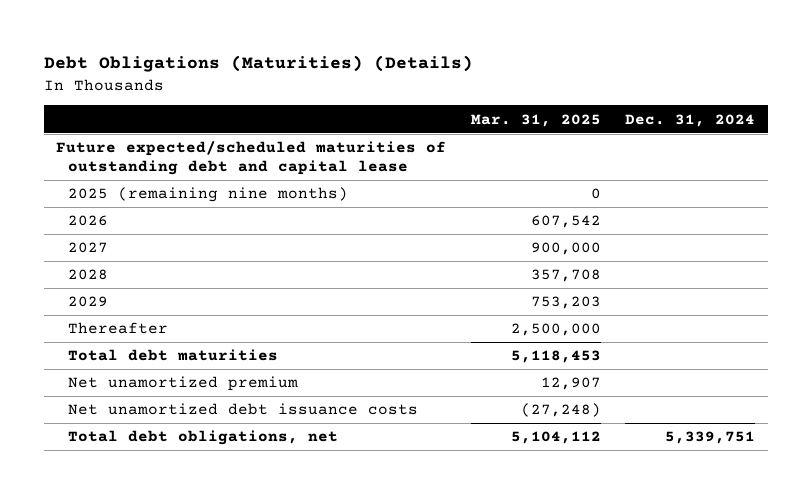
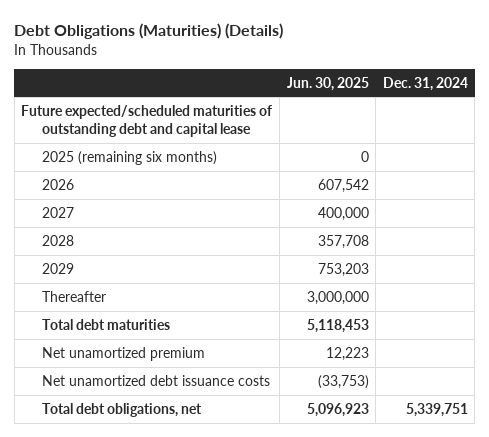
- | Mar. 31, 2025 | Dec. 31, 2024
+ | Jun. 30, 2025 | Dec. 31, 2024
- 2025 (remaining nine months) | 0 |
+ 2025 (remaining six months) | 0 |

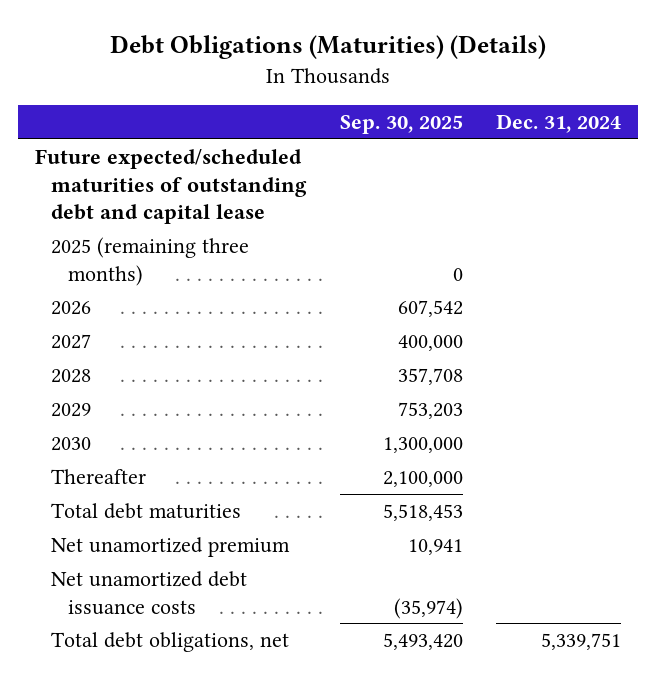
- | Jun. 30, 2025 | Dec. 31, 2024
+ | Sep. 30, 2025 | Dec. 31, 2024
- 2025 (remaining six months) | 0 |
+ 2025 (remaining three months) | 0 |
+ 2030 | 1,300,000 |

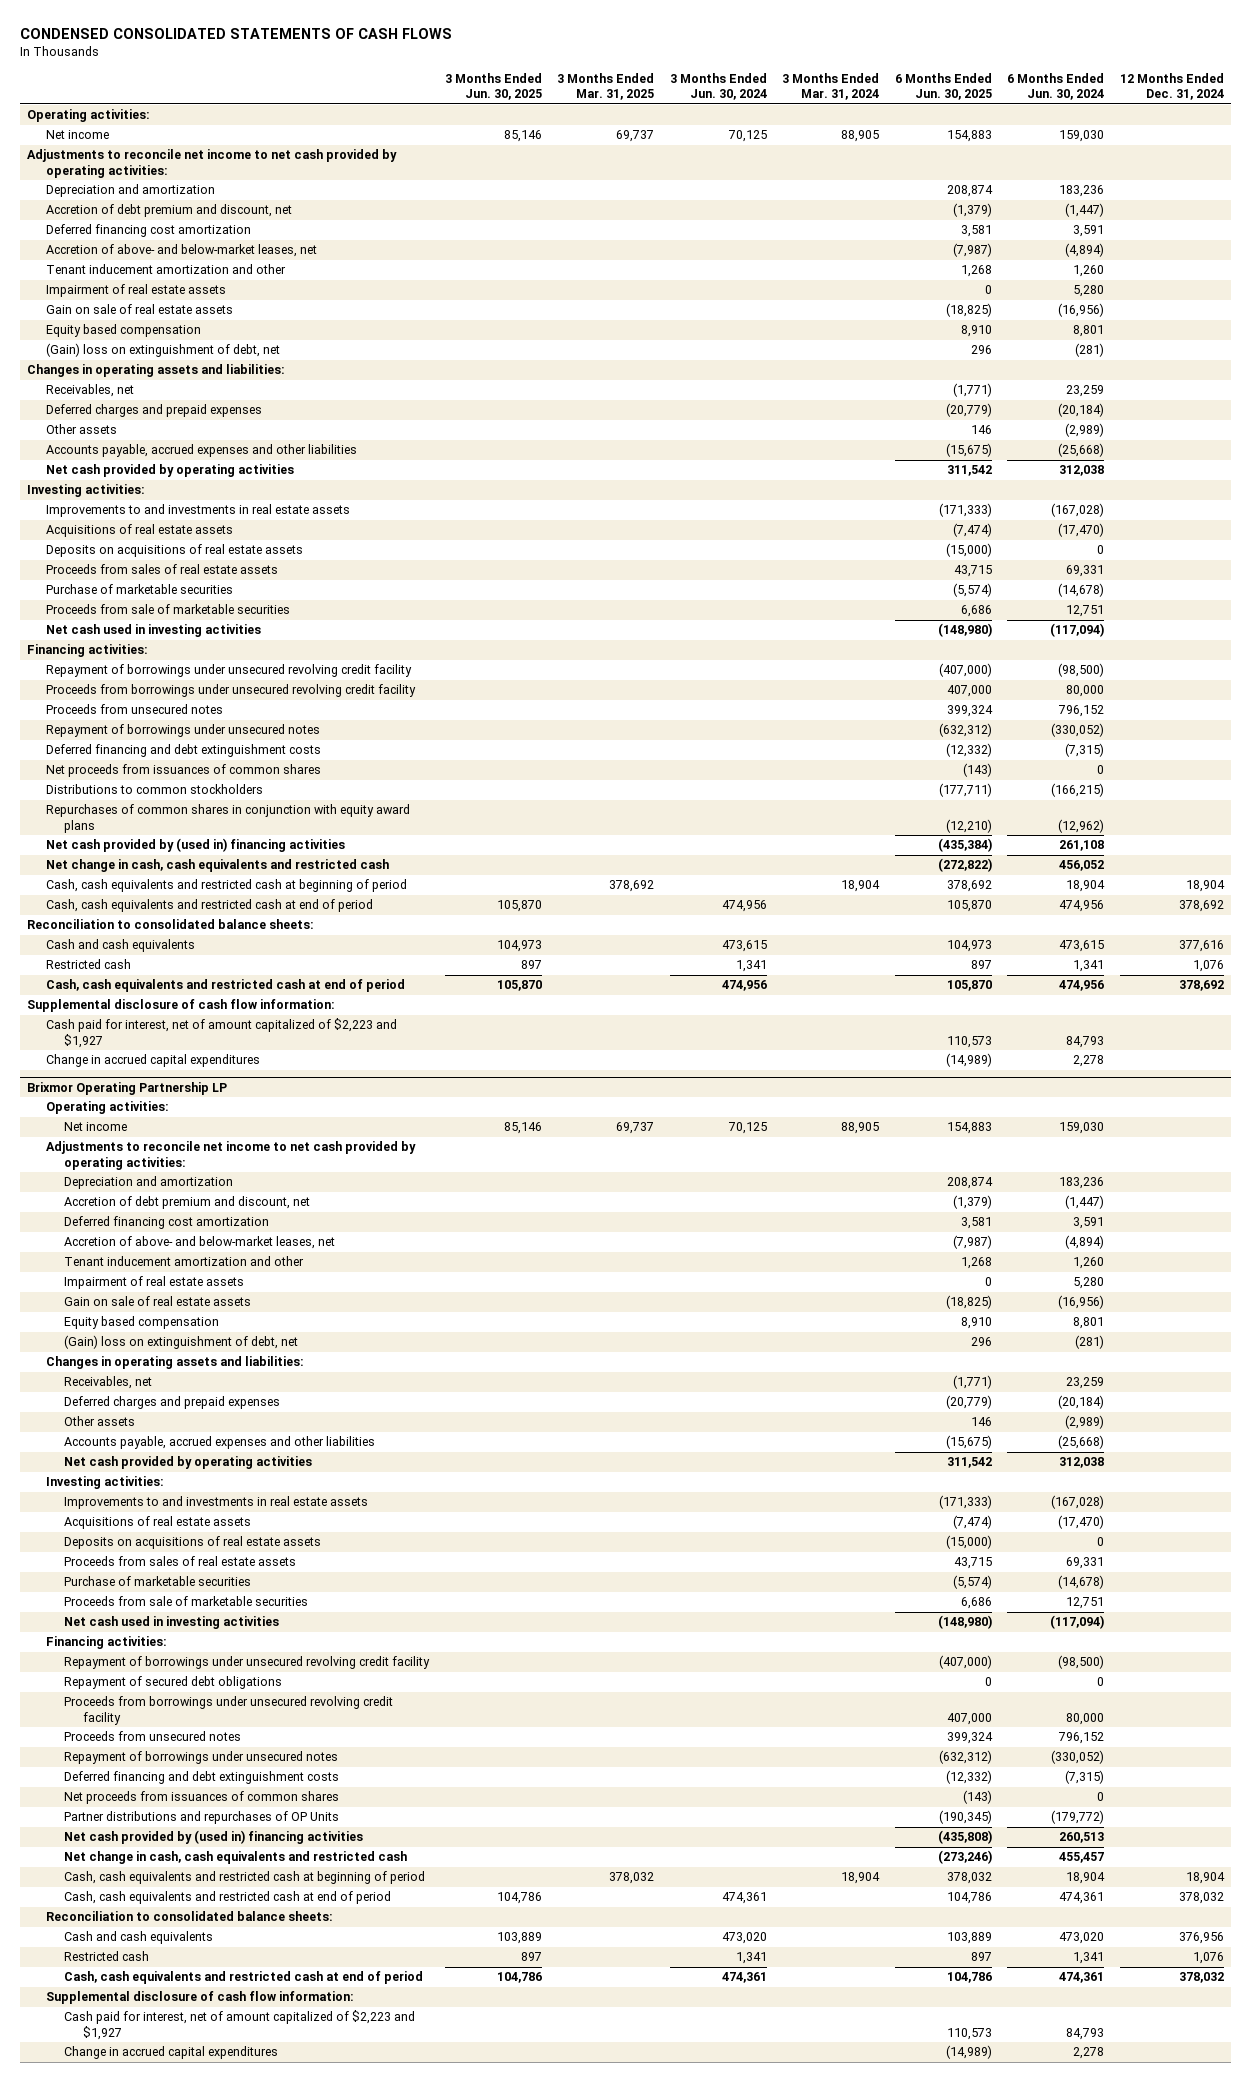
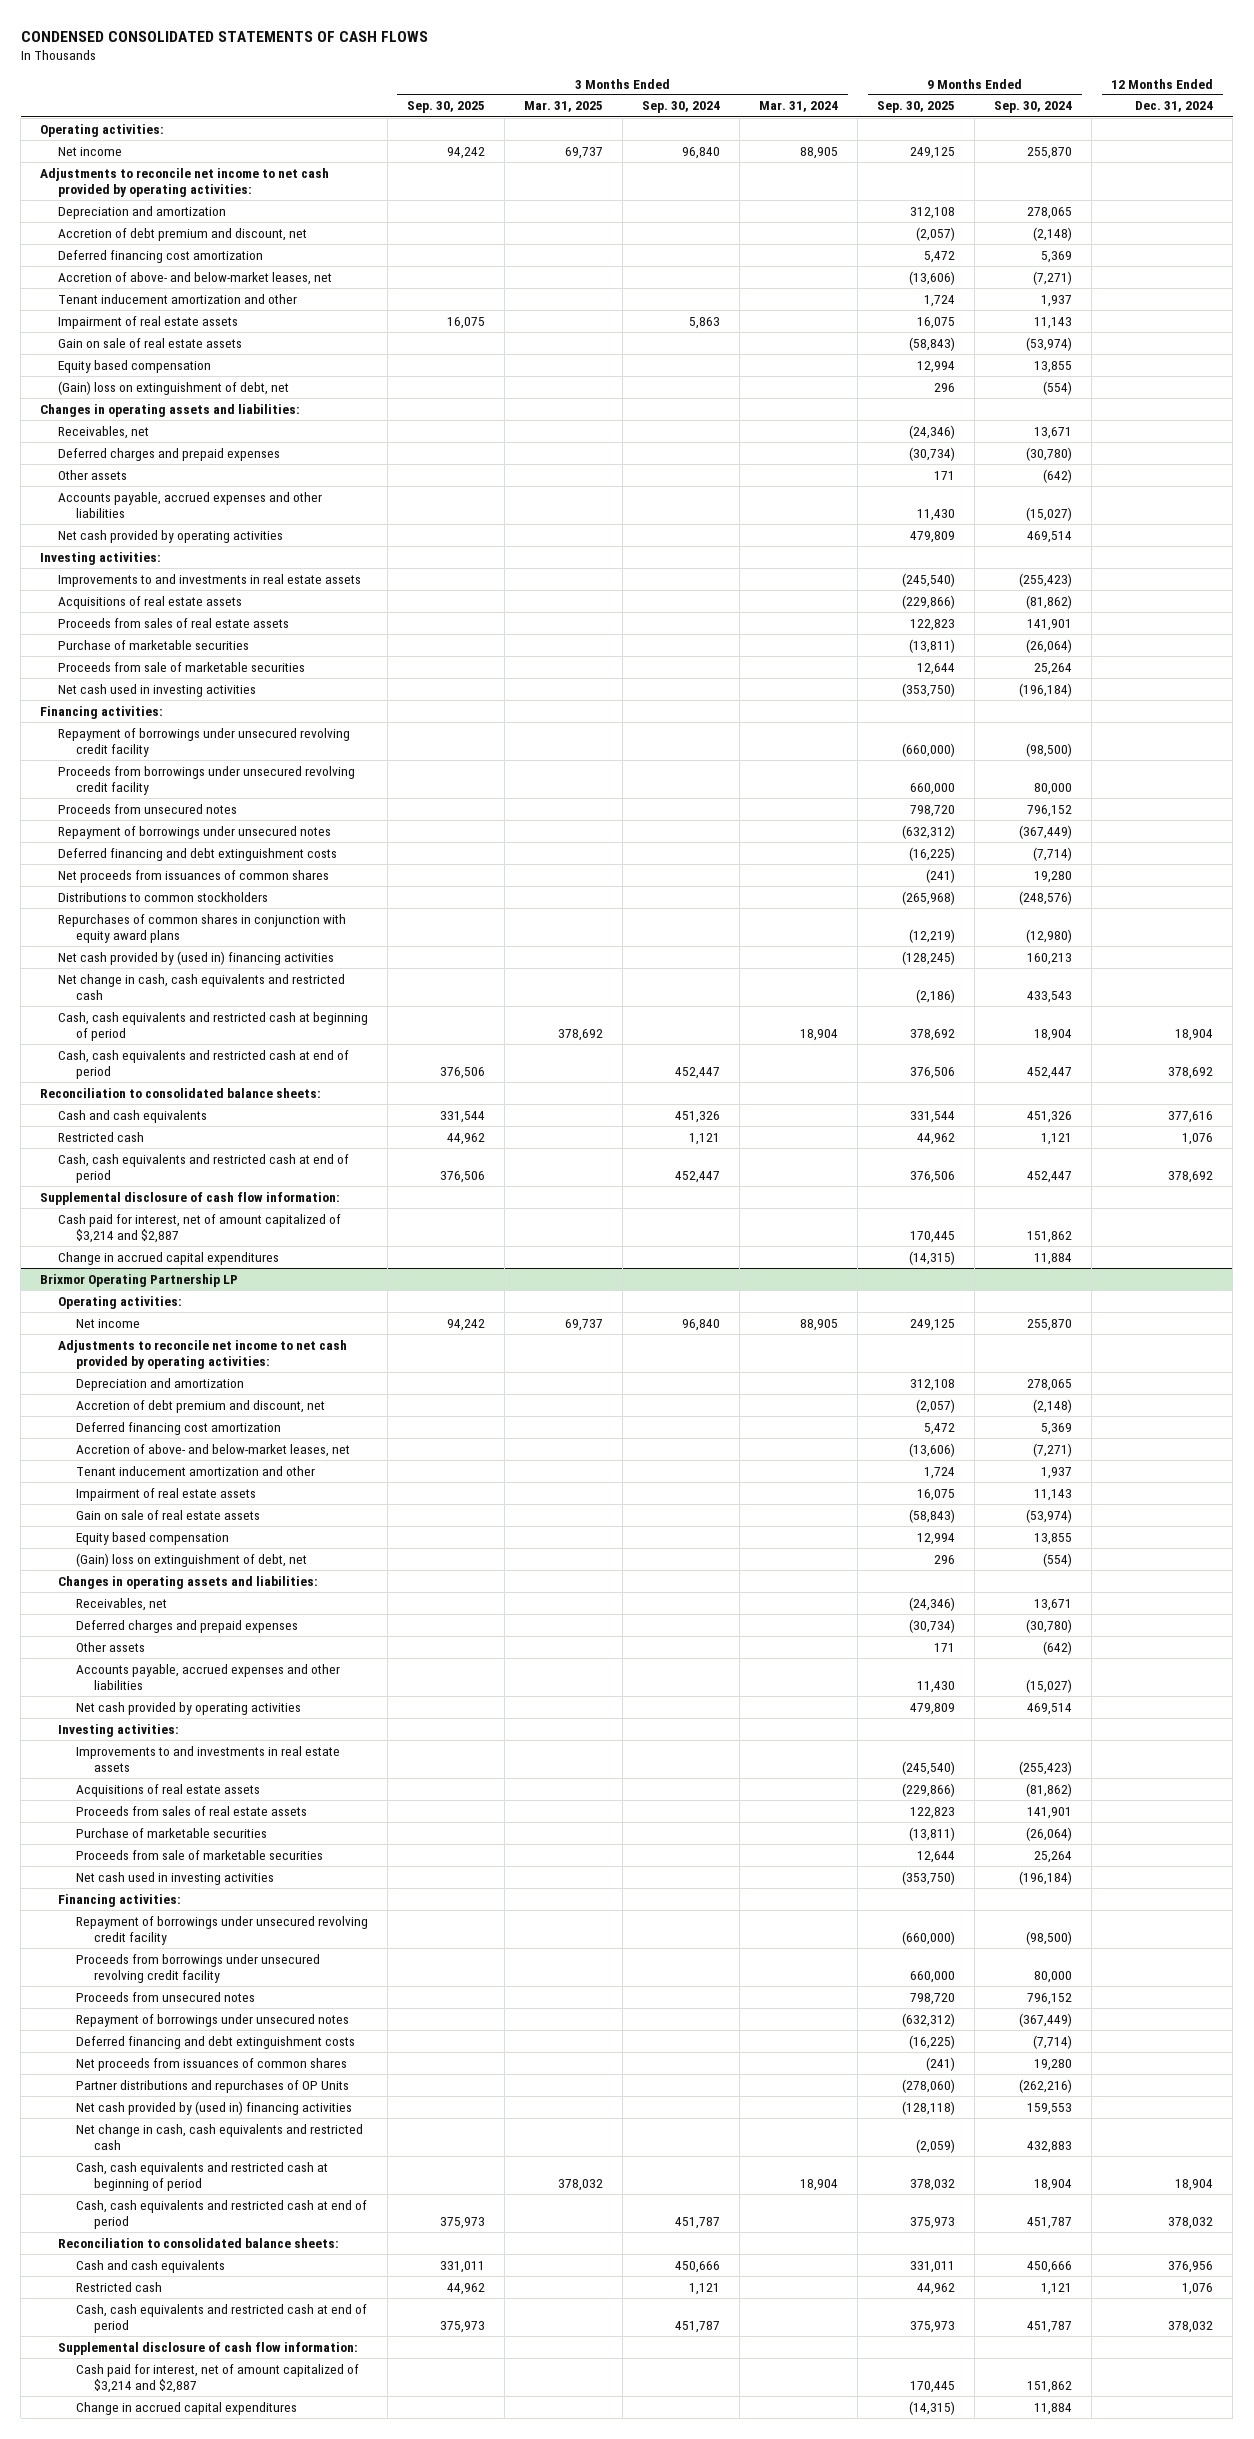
- | 3 Months Ended Jun. 30, 2025 | 3 Months Ended Mar. 31, 2025 | 3 Months Ended Jun. 30, 2024 | 3 Months Ended Mar. 31, 2024 | 6 Months Ended Jun. 30, 2025 | 6 Months Ended Jun. 30, 2024 | 12 Months Ended Dec. 31, 2024
+ | 3 Months Ended Sep. 30, 2025 | 3 Months Ended Mar. 31, 2025 | 3 Months Ended Sep. 30, 2024 | 3 Months Ended Mar. 31, 2024 | 9 Months Ended Sep. 30, 2025 | 9 Months Ended Sep. 30, 2024 | 12 Months Ended Dec. 31, 2024
- Deposits on acquisitions of real estate assets | | | | | (15,000) | 0 |
- Cash paid for interest, net of amount capitalized of $2,223 and $1,927 | | | | | 110,573 | 84,793 |
+ Cash paid for interest, net of amount capitalized of $3,214 and $2,887 | | | | | 170,445 | 151,862 |
@ Brixmor Operating Partnership LP
- Deposits on acquisitions of real estate assets | | | | | (15,000) | 0 |
- Repayment of secured debt obligations | | | | | 0 | 0 |
- Cash paid for interest, net of amount capitalized of $2,223 and $1,927 | | | | | 110,573 | 84,793 |
+ Cash paid for interest, net of amount capitalized of $3,214 and $2,887 | | | | | 170,445 | 151,862 |

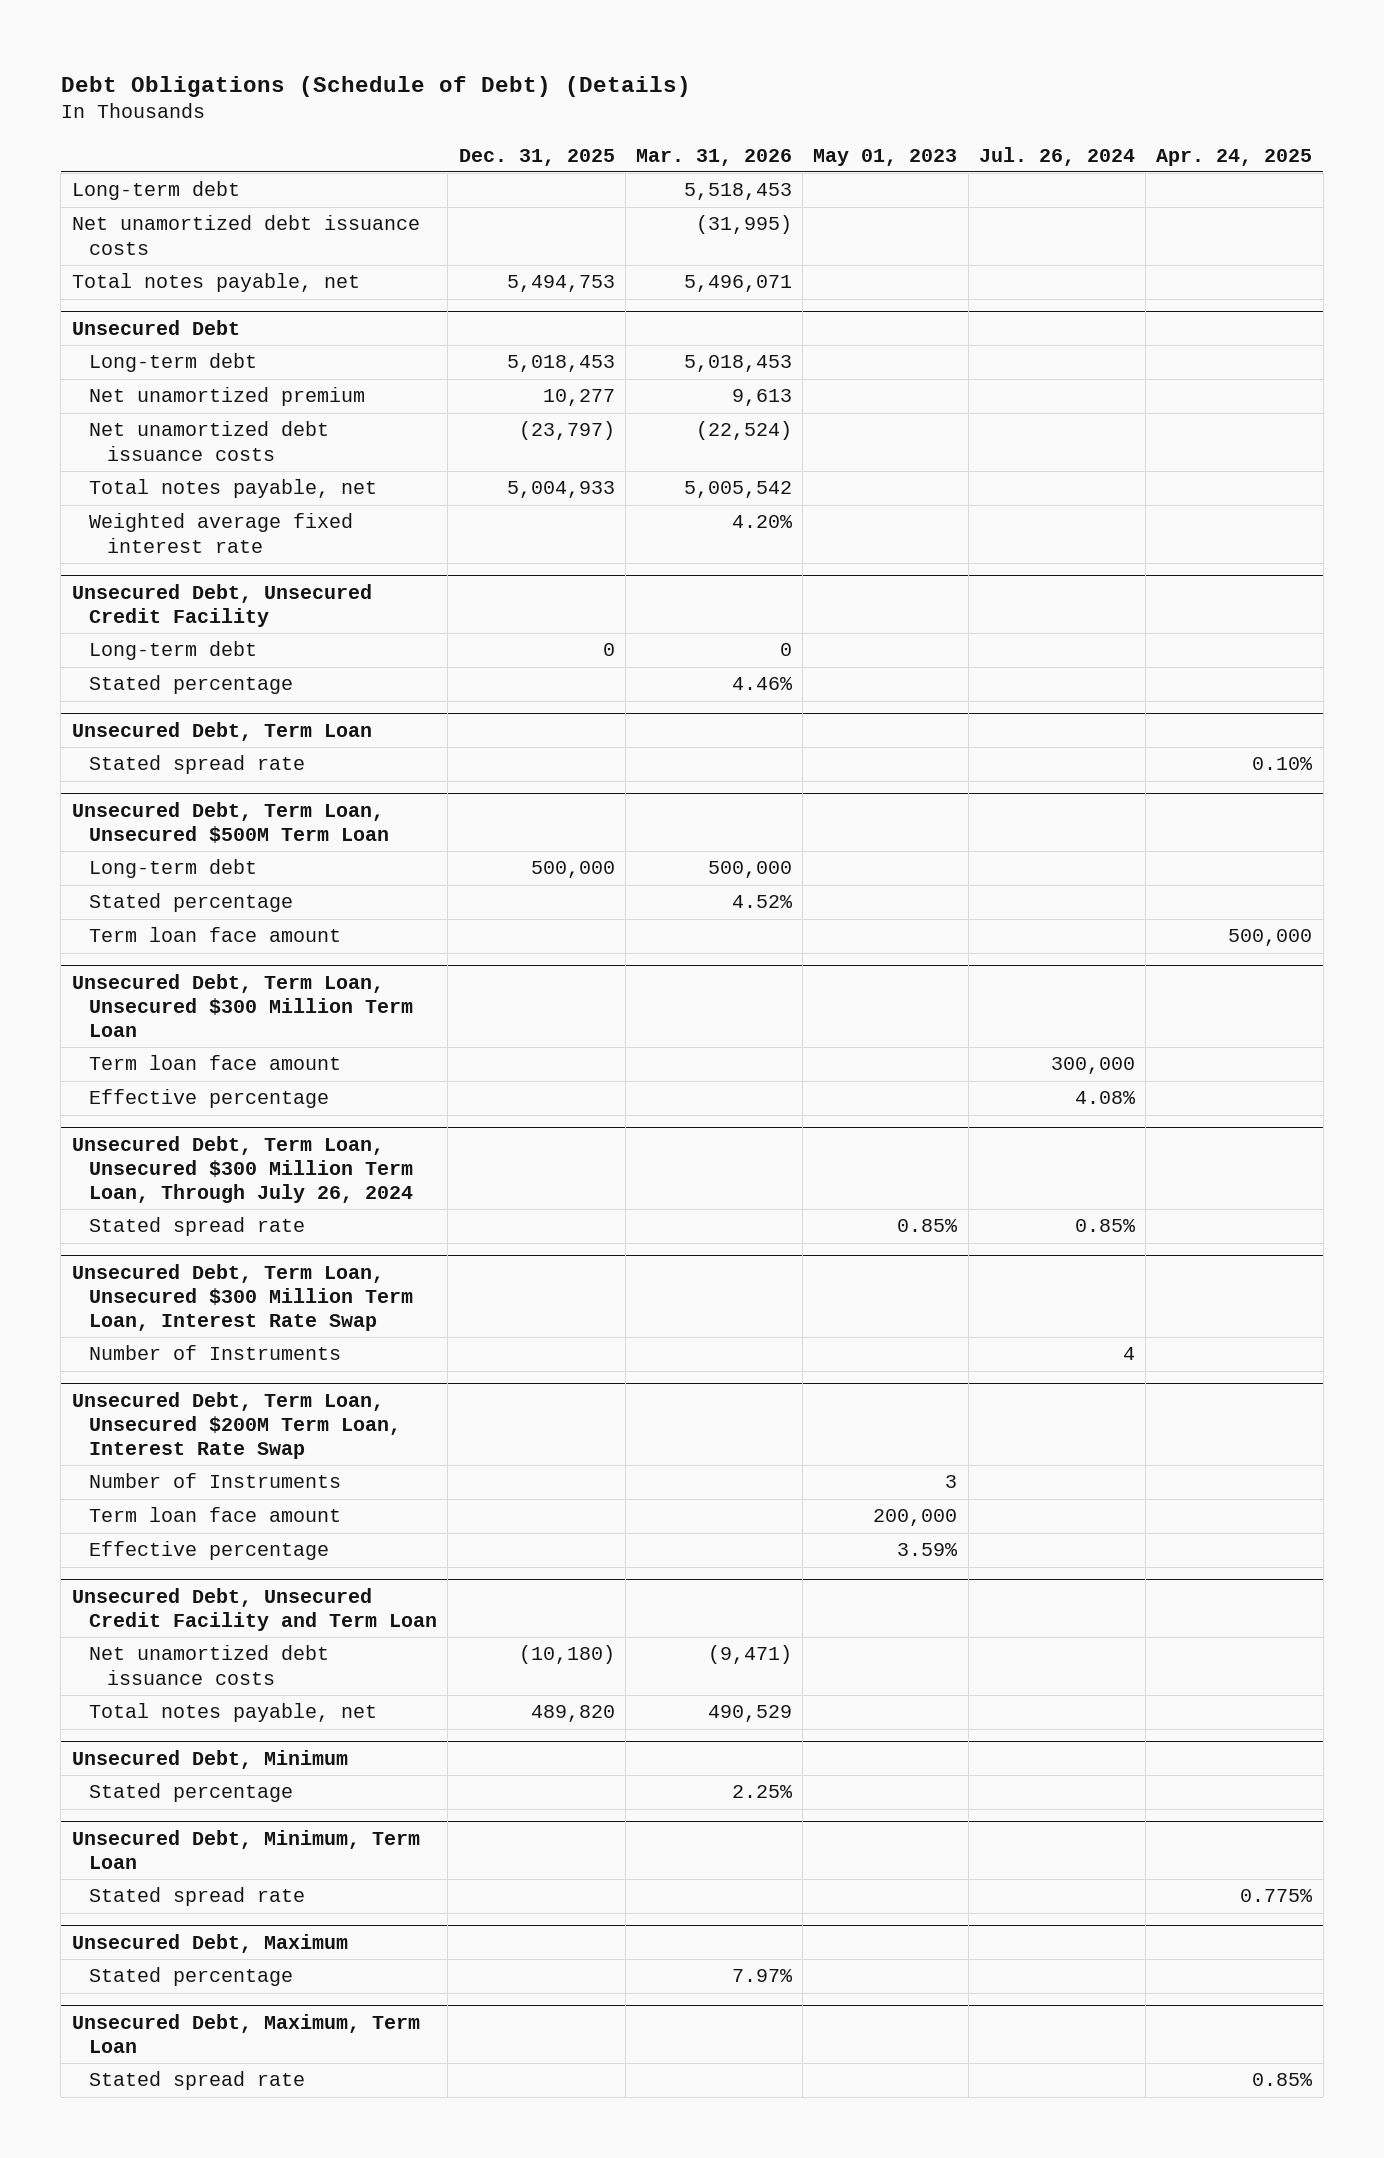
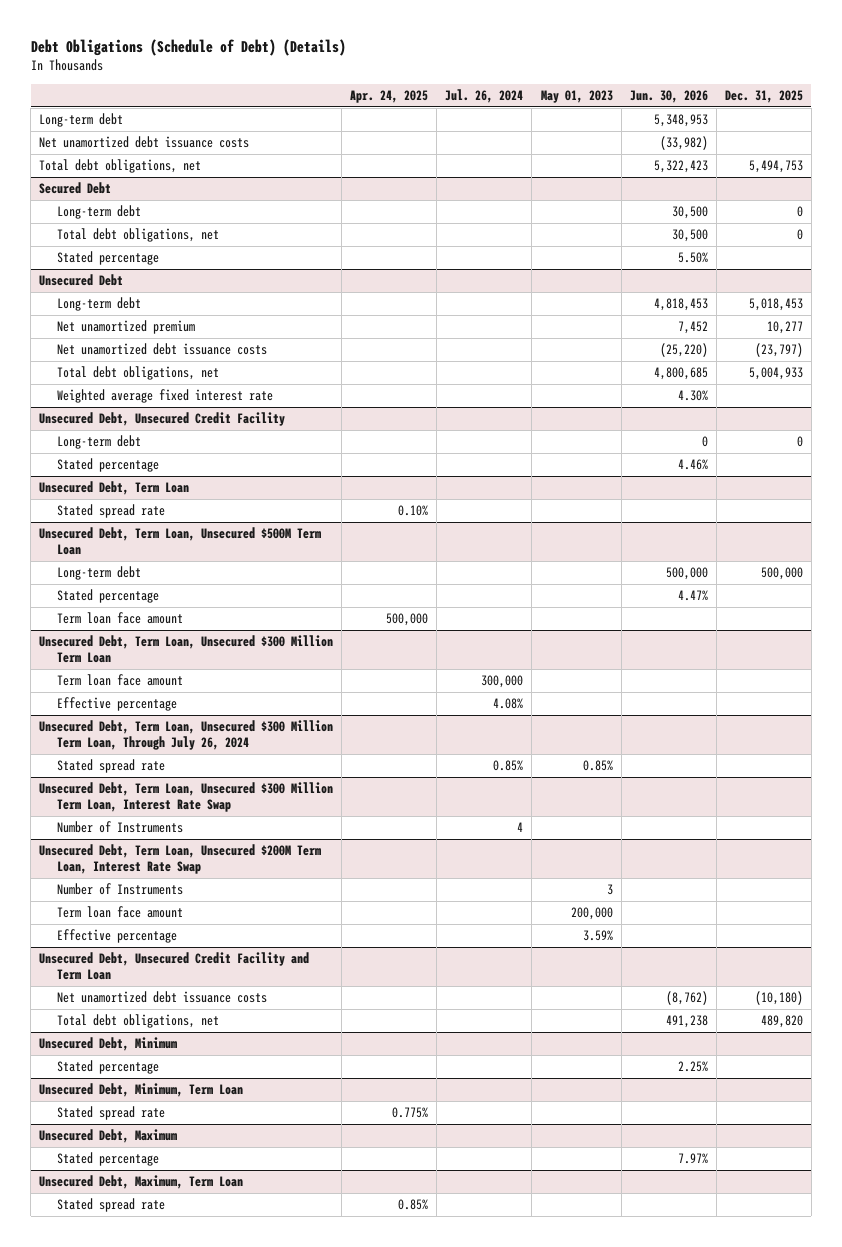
- | Dec. 31, 2025 | Mar. 31, 2026 | May 01, 2023 | Jul. 26, 2024 | Apr. 24, 2025
+ | Apr. 24, 2025 | Jul. 26, 2024 | May 01, 2023 | Jun. 30, 2026 | Dec. 31, 2025
- Total notes payable, net | 5,494,753 | 5,496,071 | | |
+ Total debt obligations, net | | | | 5,322,423 | 5,494,753
+ Secured Debt
+ Long-term debt | | | | 30,500 | 0
+ Total debt obligations, net | | | | 30,500 | 0
+ Stated percentage | | | | 5.50% |
@ Unsecured Debt
- Total notes payable, net | 5,004,933 | 5,005,542 | | |
+ Total debt obligations, net | | | | 4,800,685 | 5,004,933
@ Unsecured Debt, Unsecured Credit Facility and Term Loan
- Total notes payable, net | 489,820 | 490,529 | | |
+ Total debt obligations, net | | | | 491,238 | 489,820

